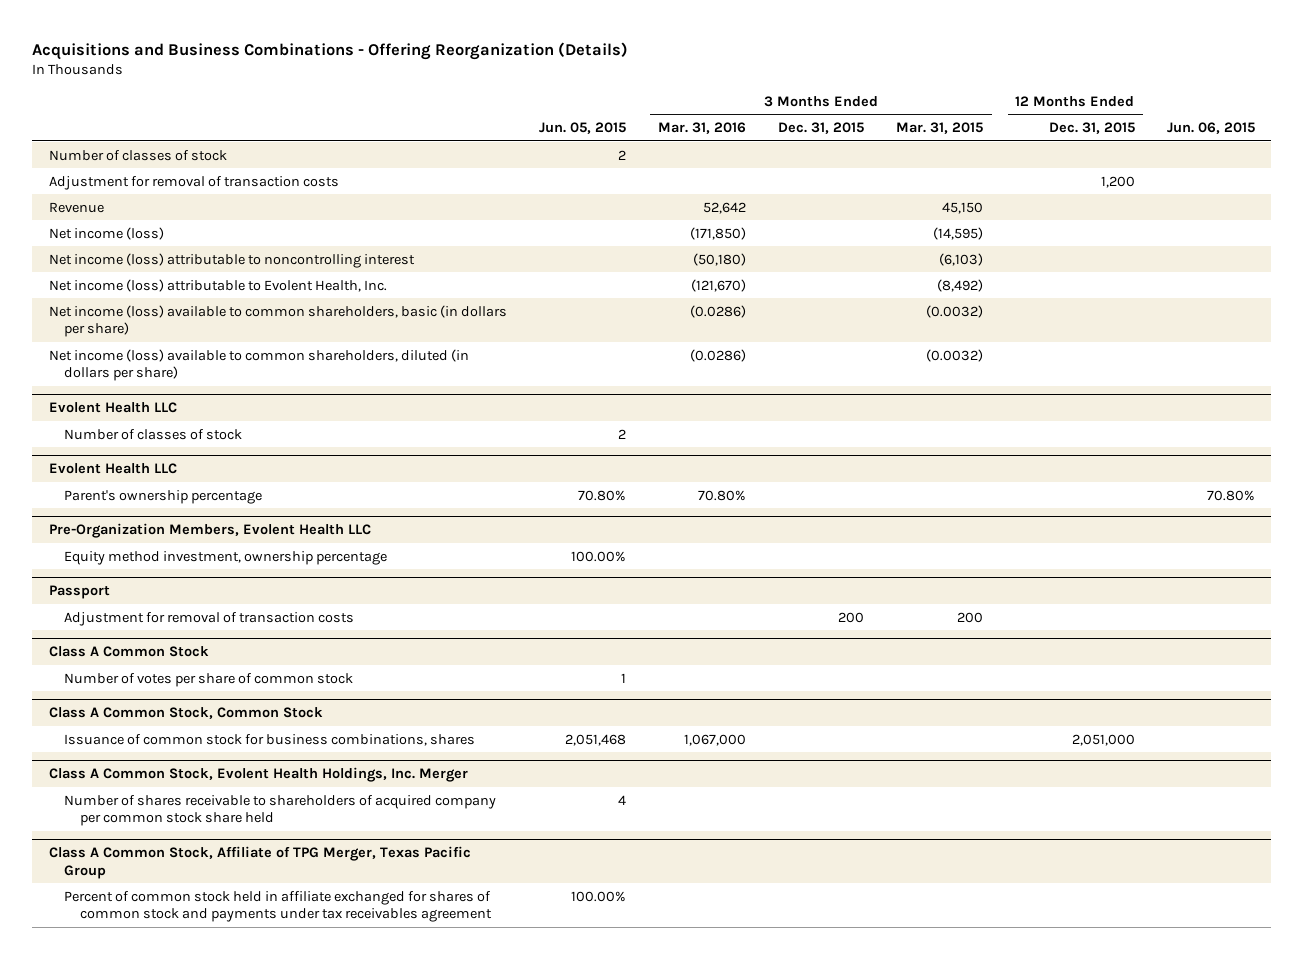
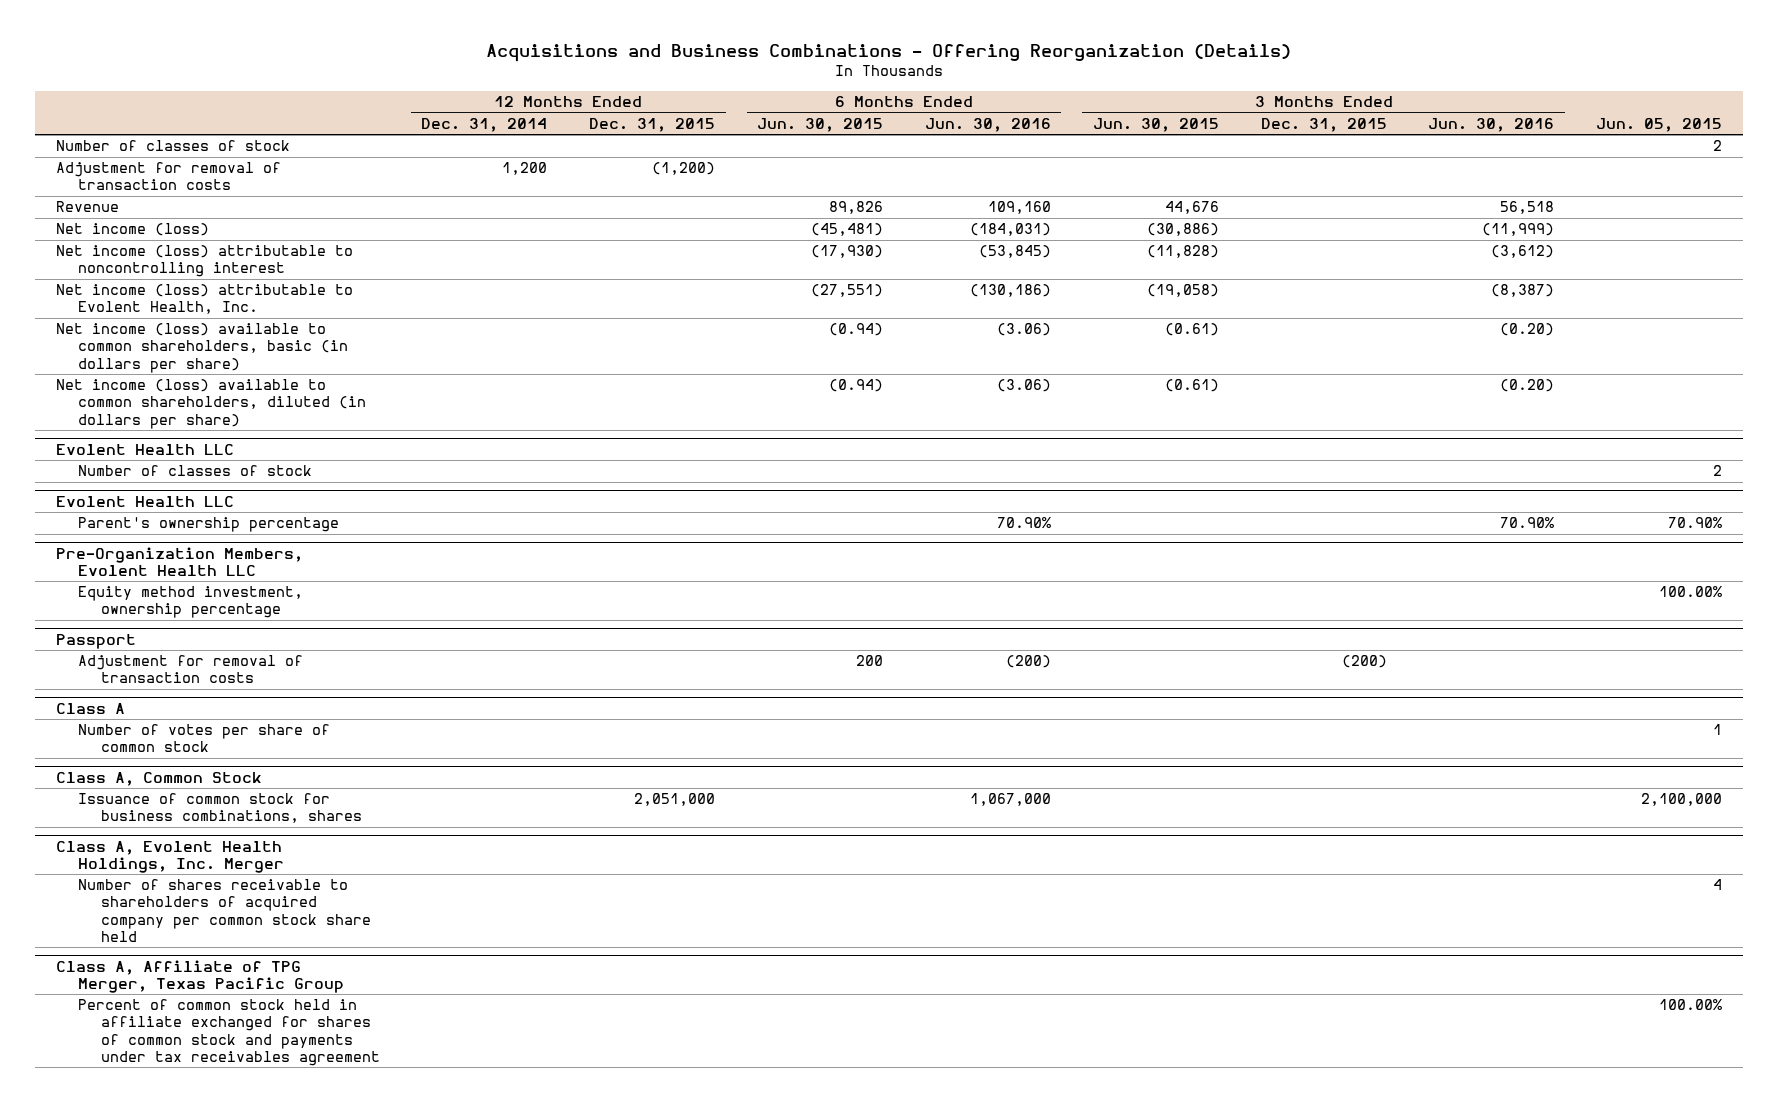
- | Jun. 05, 2015 | 3 Months Ended Mar. 31, 2016 | 3 Months Ended Dec. 31, 2015 | 3 Months Ended Mar. 31, 2015 | 12 Months Ended Dec. 31, 2015 | Jun. 06, 2015
+ | 12 Months Ended Dec. 31, 2014 | 12 Months Ended Dec. 31, 2015 | 6 Months Ended Jun. 30, 2015 | 6 Months Ended Jun. 30, 2016 | 3 Months Ended Jun. 30, 2015 | 3 Months Ended Dec. 31, 2015 | 3 Months Ended Jun. 30, 2016 | Jun. 05, 2015
- Adjustment for removal of transaction costs | | | | | 1,200 |
+ Adjustment for removal of transaction costs | 1,200 | (1,200) | | | | | |
@ Evolent Health LLC
- Parent's ownership percentage | 70.80% | 70.80% | | | | 70.80%
+ Parent's ownership percentage | | | | 70.90% | | | 70.90% | 70.90%
@ Passport
- Adjustment for removal of transaction costs | | | 200 | 200 | |
- Class A Common Stock
@ Passport
+ Adjustment for removal of transaction costs | | | 200 | (200) | | (200) | |
+ Class A
- Class A Common Stock, Common Stock
- Issuance of common stock for business combinations, shares | 2,051,468 | 1,067,000 | | | 2,051,000 |
- Class A Common Stock, Evolent Health Holdings, Inc. Merger
+ Class A, Common Stock
+ Issuance of common stock for business combinations, shares | | 2,051,000 | | 1,067,000 | | | | 2,100,000
+ Class A, Evolent Health Holdings, Inc. Merger
- Class A Common Stock, Affiliate of TPG Merger, Texas Pacific Group
+ Class A, Affiliate of TPG Merger, Texas Pacific Group

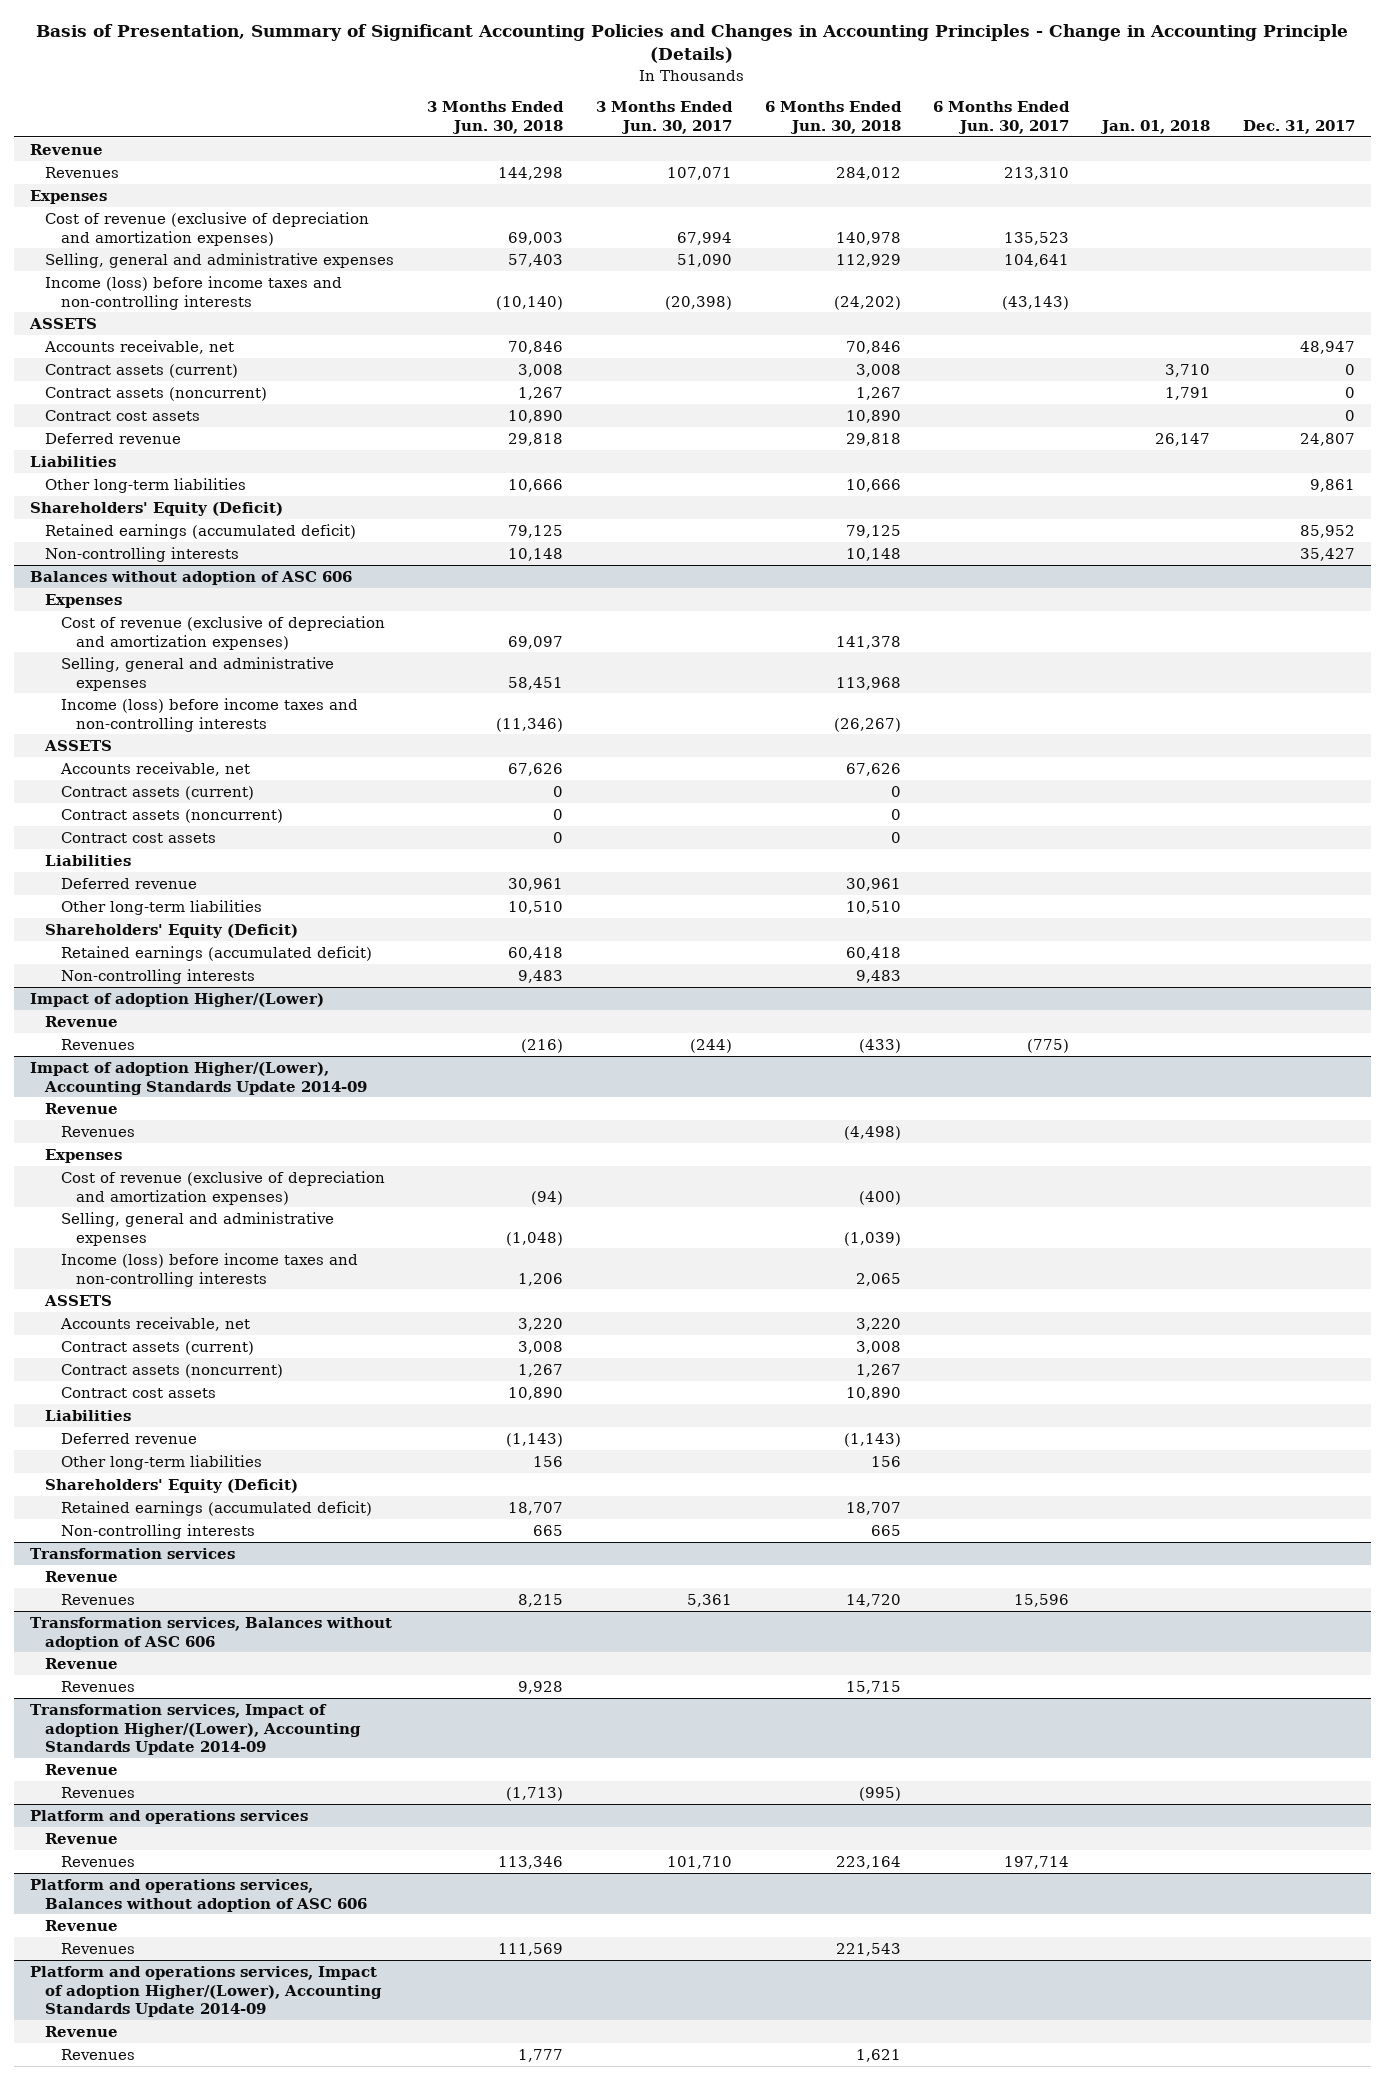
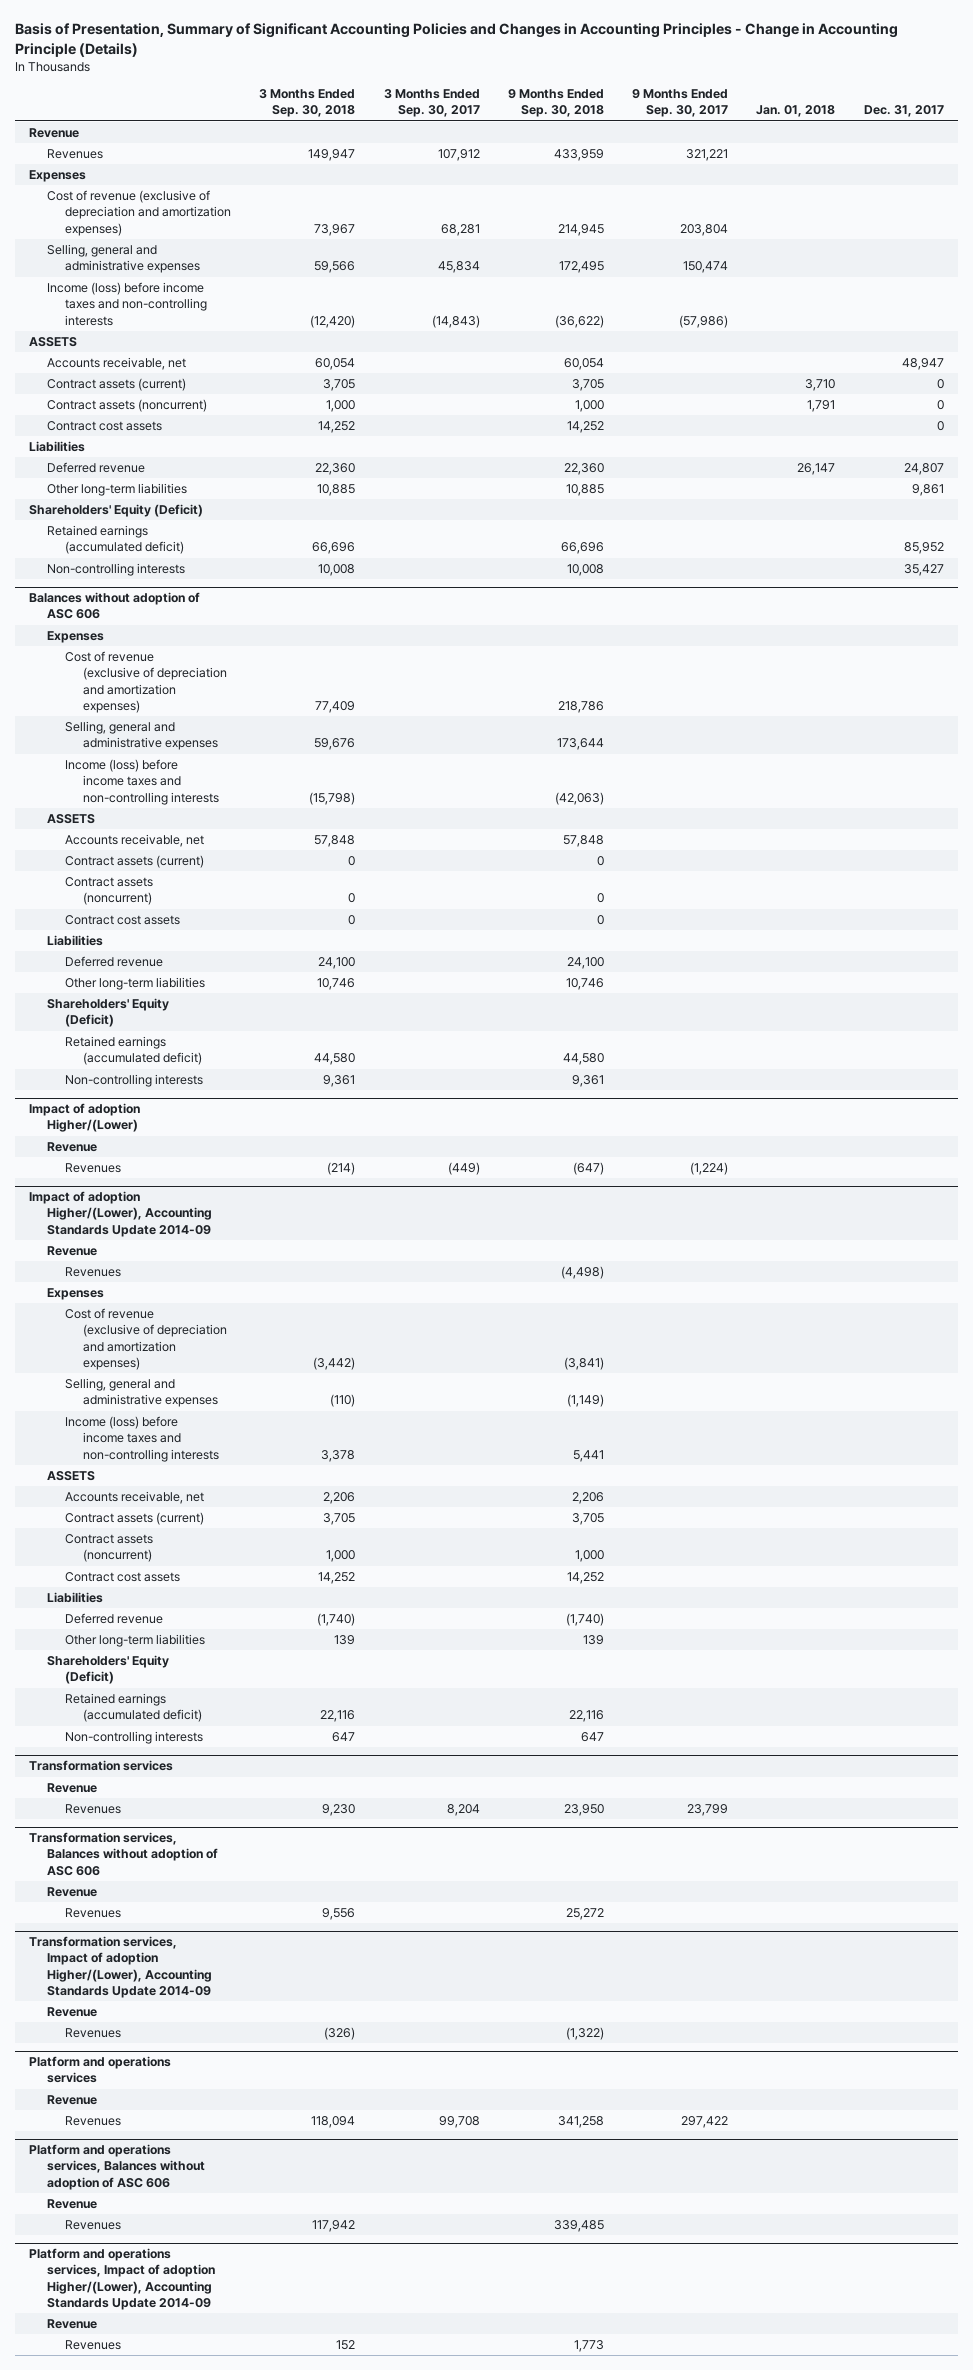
- | 3 Months Ended Jun. 30, 2018 | 3 Months Ended Jun. 30, 2017 | 6 Months Ended Jun. 30, 2018 | 6 Months Ended Jun. 30, 2017 | Jan. 01, 2018 | Dec. 31, 2017
+ | 3 Months Ended Sep. 30, 2018 | 3 Months Ended Sep. 30, 2017 | 9 Months Ended Sep. 30, 2018 | 9 Months Ended Sep. 30, 2017 | Jan. 01, 2018 | Dec. 31, 2017
moved down: Deferred revenue | 22,360 | | 22,360 | | 26,147 | 24,807

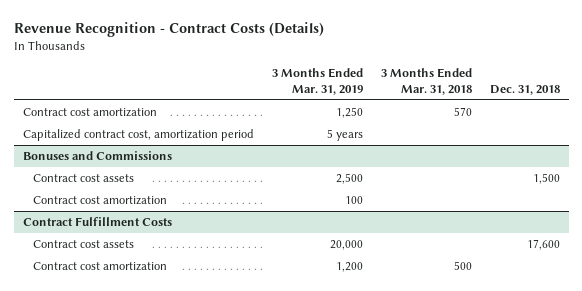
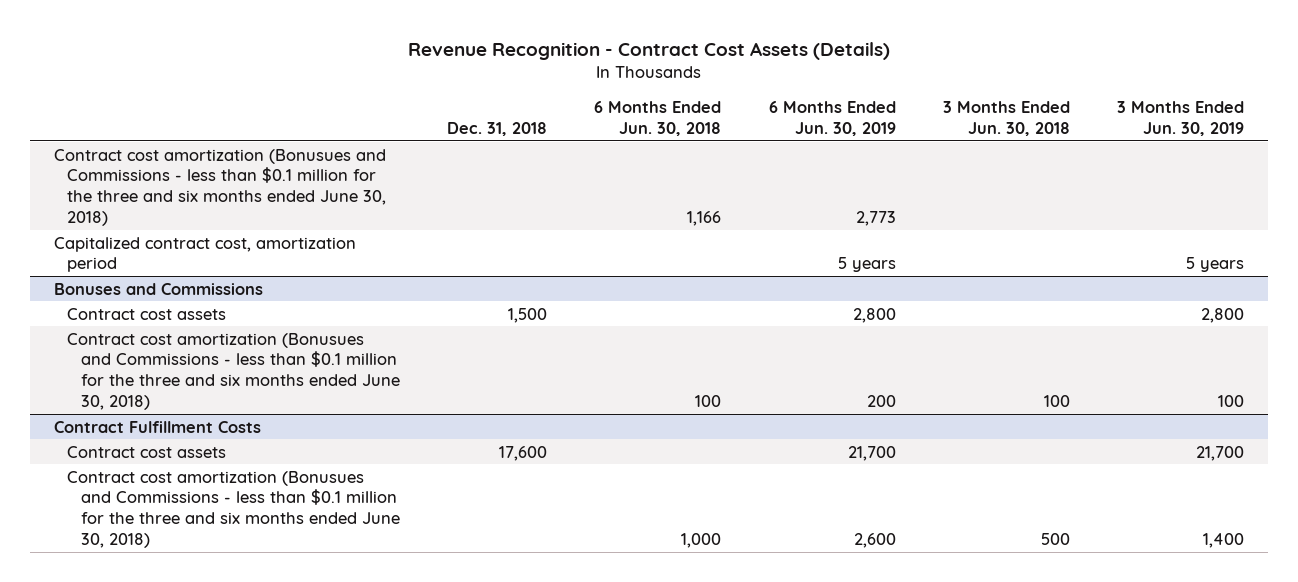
- Revenue Recognition - Contract Costs (Details)
+ Revenue Recognition - Contract Cost Assets (Details)
- | 3 Months Ended Mar. 31, 2019 | 3 Months Ended Mar. 31, 2018 | Dec. 31, 2018
+ | Dec. 31, 2018 | 6 Months Ended Jun. 30, 2018 | 6 Months Ended Jun. 30, 2019 | 3 Months Ended Jun. 30, 2018 | 3 Months Ended Jun. 30, 2019
- Contract cost amortization | 1,250 | 570 |
+ Contract cost amortization (Bonusues and Commissions - less than $0.1 million for the three and six months ended June 30, 2018) | | 1,166 | 2,773 | |
@ Bonuses and Commissions
- Contract cost amortization | 100 | |
+ Contract cost amortization (Bonusues and Commissions - less than $0.1 million for the three and six months ended June 30, 2018) | | 100 | 200 | 100 | 100
@ Contract Fulfillment Costs
- Contract cost amortization | 1,200 | 500 |
+ Contract cost amortization (Bonusues and Commissions - less than $0.1 million for the three and six months ended June 30, 2018) | | 1,000 | 2,600 | 500 | 1,400

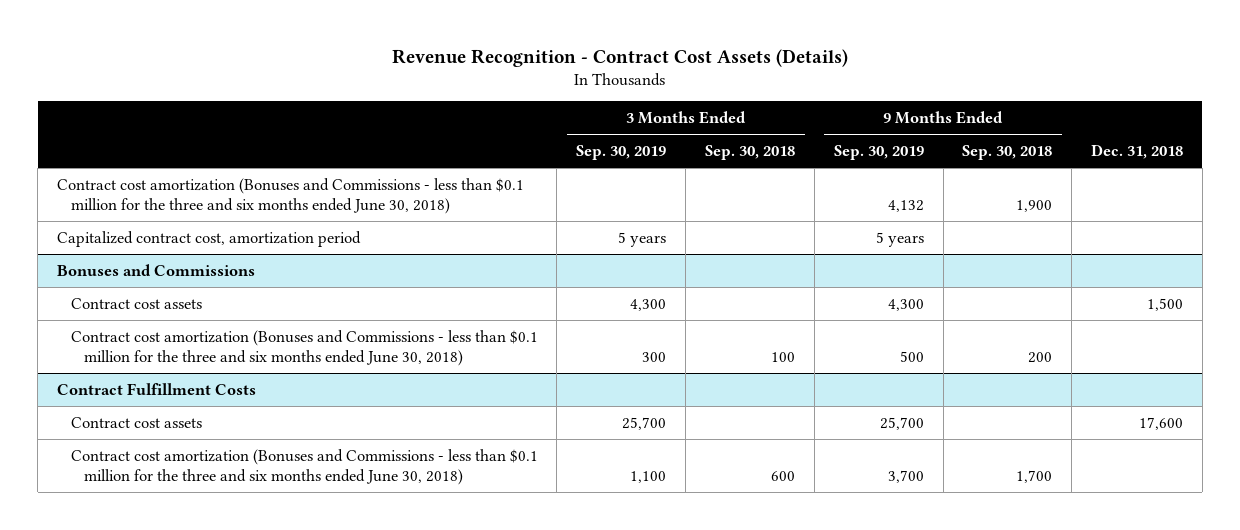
- | Dec. 31, 2018 | 6 Months Ended Jun. 30, 2018 | 6 Months Ended Jun. 30, 2019 | 3 Months Ended Jun. 30, 2018 | 3 Months Ended Jun. 30, 2019
+ | 3 Months Ended Sep. 30, 2019 | 3 Months Ended Sep. 30, 2018 | 9 Months Ended Sep. 30, 2019 | 9 Months Ended Sep. 30, 2018 | Dec. 31, 2018
- Contract cost amortization (Bonusues and Commissions - less than $0.1 million for the three and six months ended June 30, 2018) | | 1,166 | 2,773 | |
+ Contract cost amortization (Bonuses and Commissions - less than $0.1 million for the three and six months ended June 30, 2018) | | | 4,132 | 1,900 |
@ Bonuses and Commissions
- Contract cost amortization (Bonusues and Commissions - less than $0.1 million for the three and six months ended June 30, 2018) | | 100 | 200 | 100 | 100
+ Contract cost amortization (Bonuses and Commissions - less than $0.1 million for the three and six months ended June 30, 2018) | 300 | 100 | 500 | 200 |
@ Contract Fulfillment Costs
- Contract cost amortization (Bonusues and Commissions - less than $0.1 million for the three and six months ended June 30, 2018) | | 1,000 | 2,600 | 500 | 1,400
+ Contract cost amortization (Bonuses and Commissions - less than $0.1 million for the three and six months ended June 30, 2018) | 1,100 | 600 | 3,700 | 1,700 |

